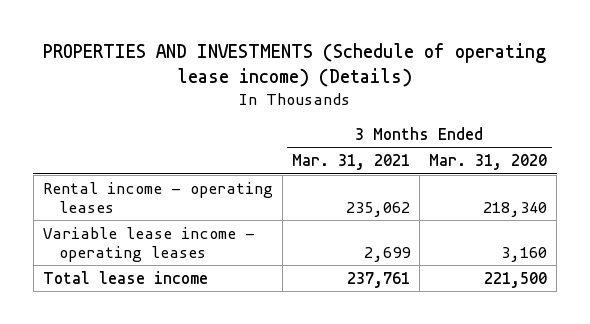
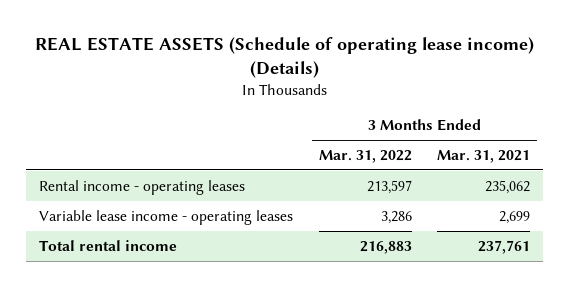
- PROPERTIES AND INVESTMENTS (Schedule of operating lease income) (Details)
+ REAL ESTATE ASSETS (Schedule of operating lease income) (Details)
- | 3 Months Ended Mar. 31, 2021 | 3 Months Ended Mar. 31, 2020
+ | 3 Months Ended Mar. 31, 2022 | 3 Months Ended Mar. 31, 2021
- Total lease income | 237,761 | 221,500
+ Total rental income | 216,883 | 237,761

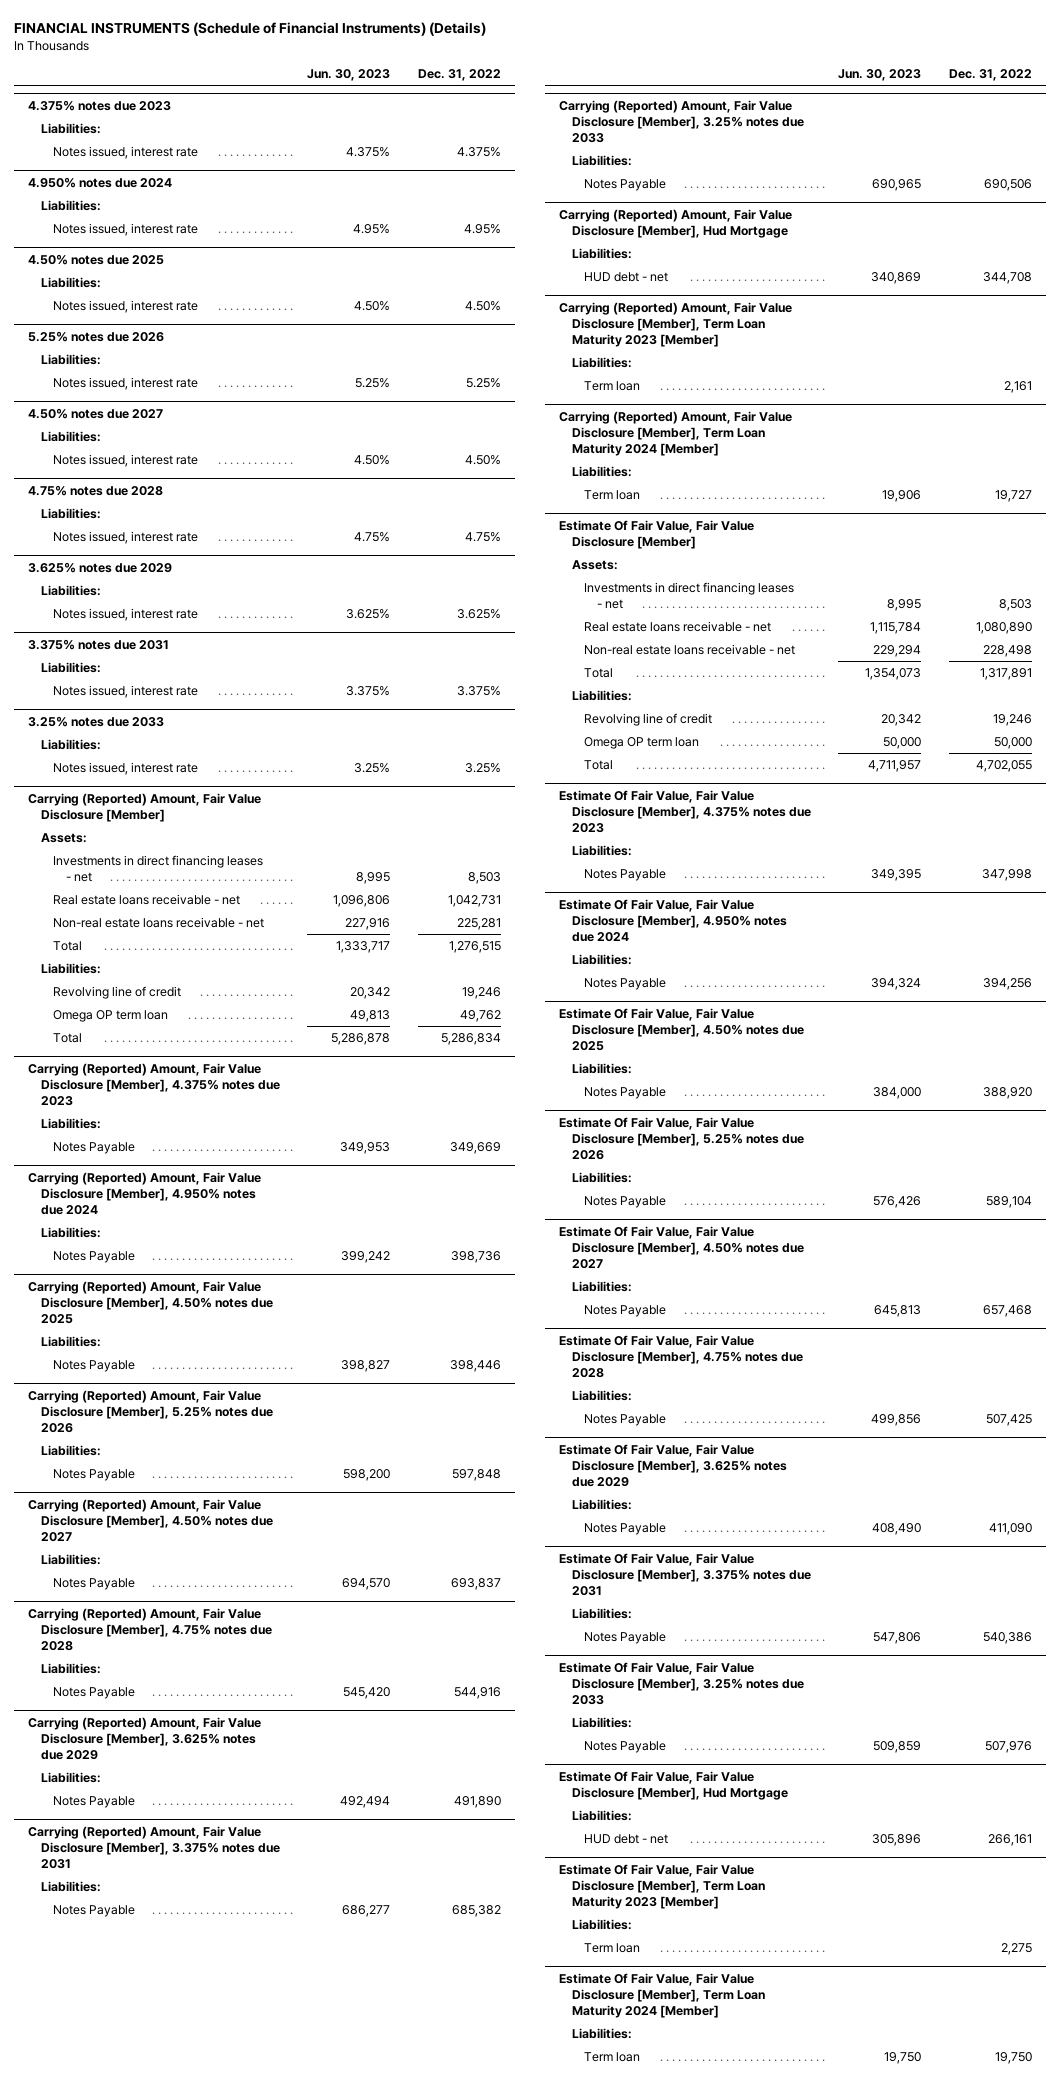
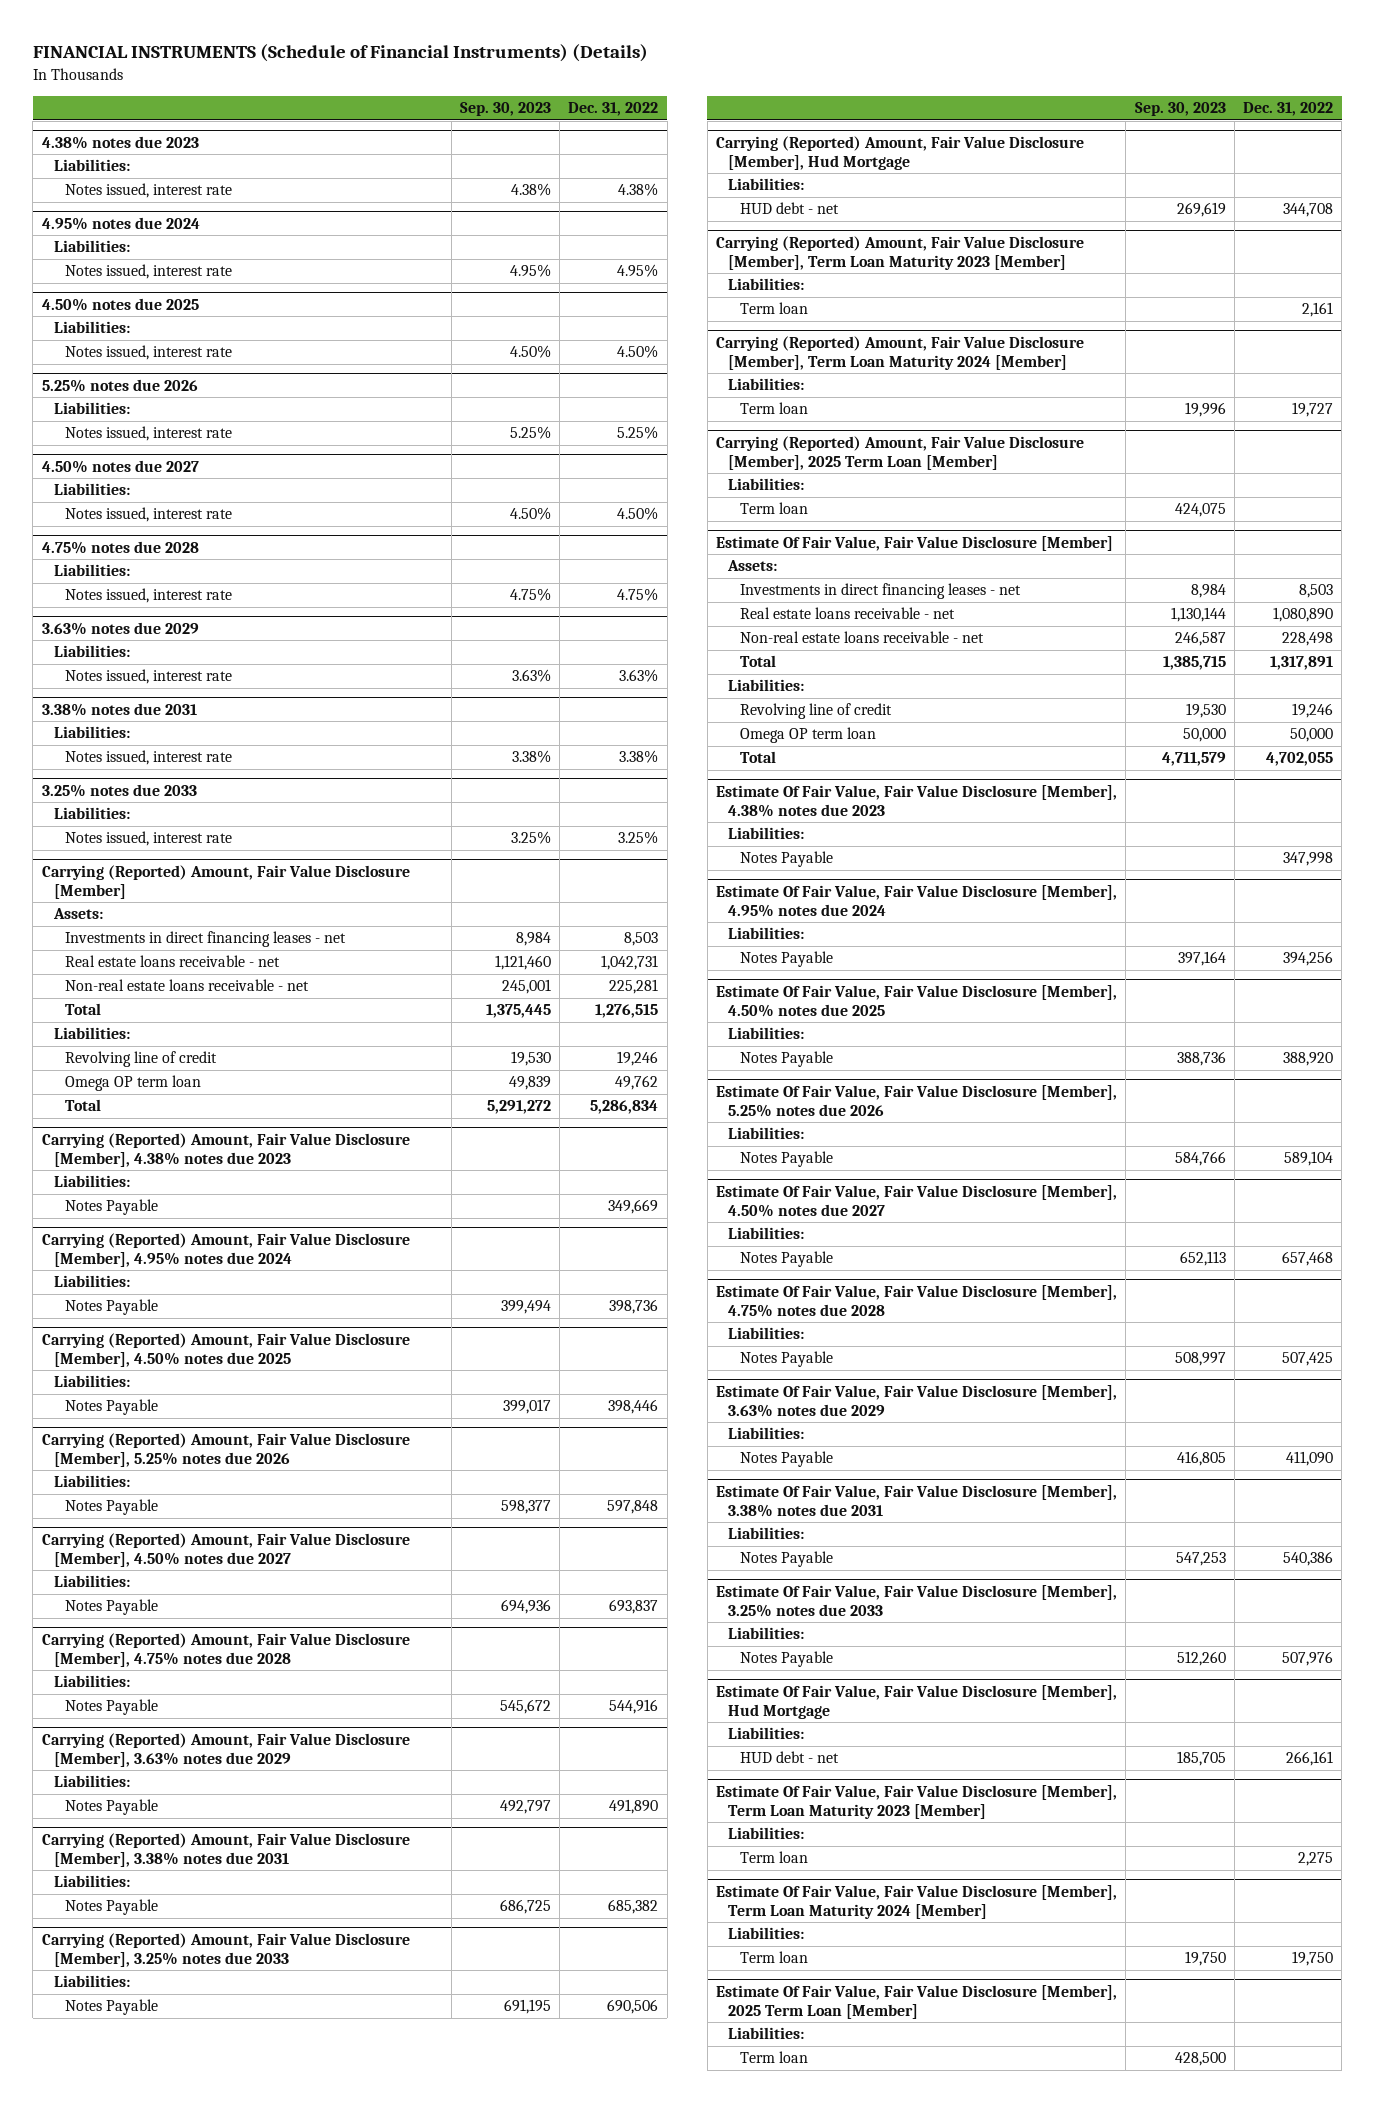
- | Jun. 30, 2023 | Dec. 31, 2022
+ | Sep. 30, 2023 | Dec. 31, 2022
- 4.375% notes due 2023
+ 4.38% notes due 2023
- Notes issued, interest rate | 4.375% | 4.375%
- 4.950% notes due 2024
+ Notes issued, interest rate | 4.38% | 4.38%
+ 4.95% notes due 2024
- 3.625% notes due 2029
+ 3.63% notes due 2029
- Notes issued, interest rate | 3.625% | 3.625%
- 3.375% notes due 2031
+ Notes issued, interest rate | 3.63% | 3.63%
+ 3.38% notes due 2031
- Notes issued, interest rate | 3.375% | 3.375%
+ Notes issued, interest rate | 3.38% | 3.38%
- Carrying (Reported) Amount, Fair Value Disclosure [Member], 4.375% notes due 2023
+ Carrying (Reported) Amount, Fair Value Disclosure [Member], 4.38% notes due 2023
- Carrying (Reported) Amount, Fair Value Disclosure [Member], 4.950% notes due 2024
+ Carrying (Reported) Amount, Fair Value Disclosure [Member], 4.95% notes due 2024
- Carrying (Reported) Amount, Fair Value Disclosure [Member], 3.625% notes due 2029
+ Carrying (Reported) Amount, Fair Value Disclosure [Member], 3.63% notes due 2029
- Carrying (Reported) Amount, Fair Value Disclosure [Member], 3.375% notes due 2031
+ Carrying (Reported) Amount, Fair Value Disclosure [Member], 3.38% notes due 2031
+ Carrying (Reported) Amount, Fair Value Disclosure [Member], 2025 Term Loan [Member]
+ Liabilities:
+ Term loan | 424,075 |
- Estimate Of Fair Value, Fair Value Disclosure [Member], 4.375% notes due 2023
+ Estimate Of Fair Value, Fair Value Disclosure [Member], 4.38% notes due 2023
- Estimate Of Fair Value, Fair Value Disclosure [Member], 4.950% notes due 2024
+ Estimate Of Fair Value, Fair Value Disclosure [Member], 4.95% notes due 2024
- Estimate Of Fair Value, Fair Value Disclosure [Member], 3.625% notes due 2029
+ Estimate Of Fair Value, Fair Value Disclosure [Member], 3.63% notes due 2029
- Estimate Of Fair Value, Fair Value Disclosure [Member], 3.375% notes due 2031
+ Estimate Of Fair Value, Fair Value Disclosure [Member], 3.38% notes due 2031
+ Estimate Of Fair Value, Fair Value Disclosure [Member], 2025 Term Loan [Member]
+ Liabilities:
+ Term loan | 428,500 |

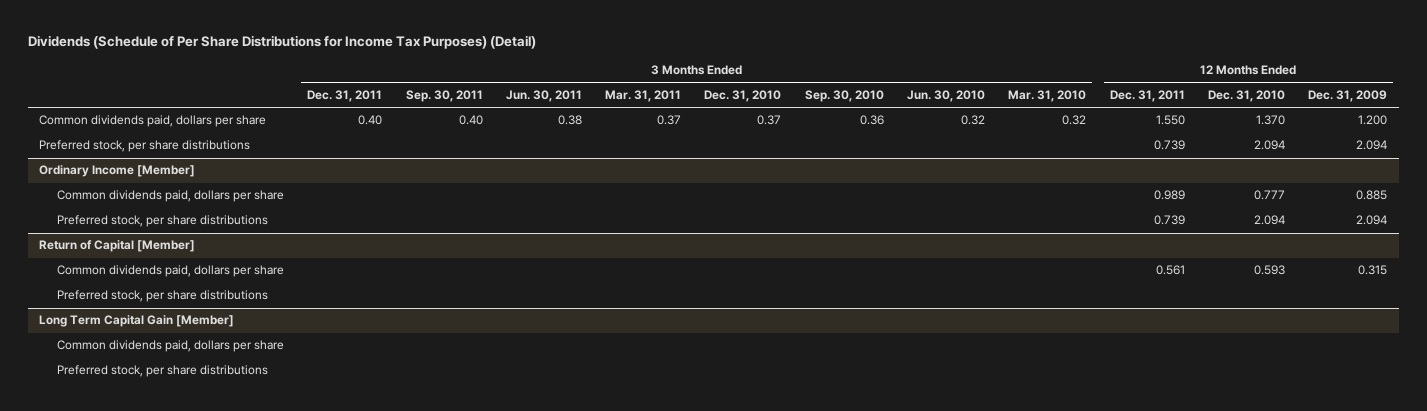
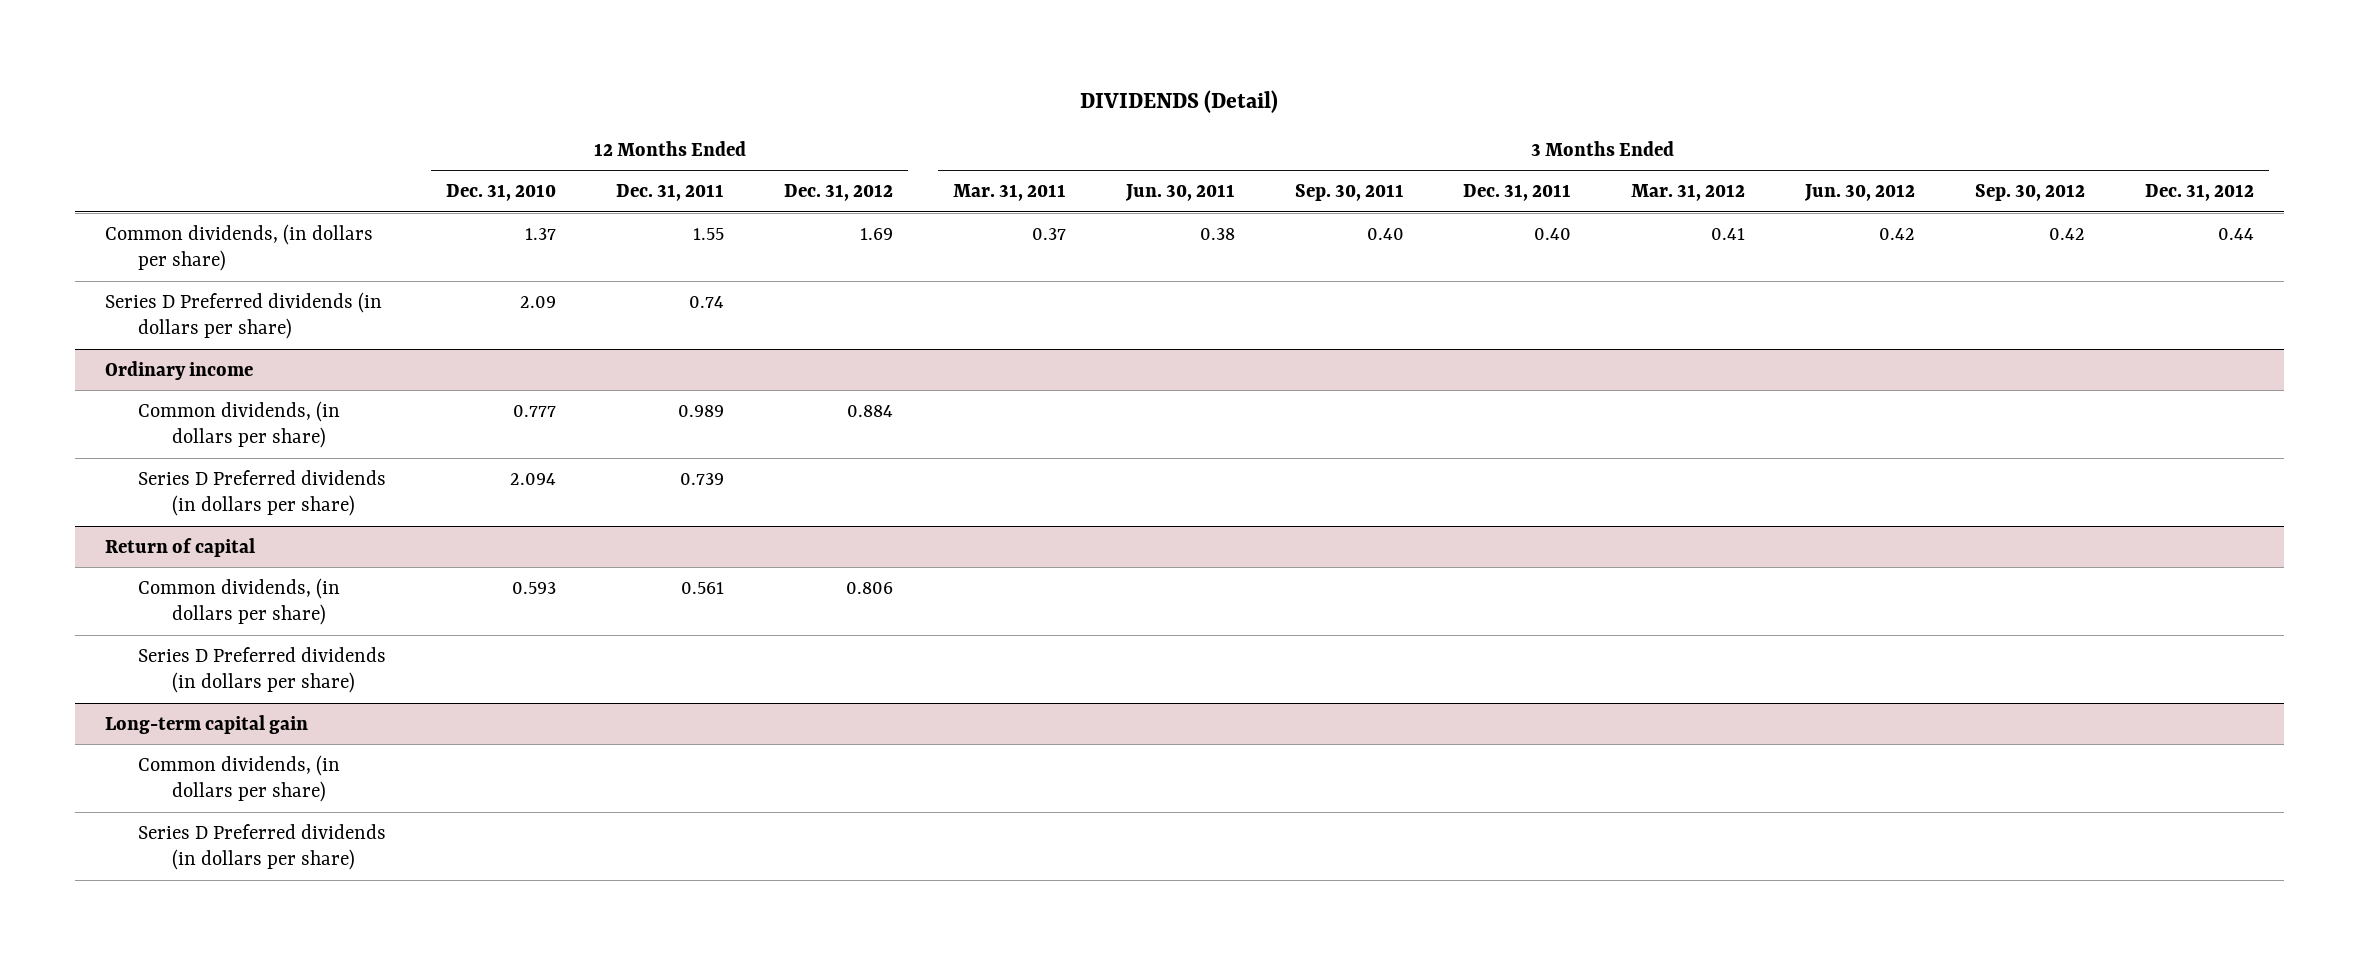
- Dividends (Schedule of Per Share Distributions for Income Tax Purposes) (Detail)
+ DIVIDENDS (Detail)
- | 3 Months Ended Dec. 31, 2011 | 3 Months Ended Sep. 30, 2011 | 3 Months Ended Jun. 30, 2011 | 3 Months Ended Mar. 31, 2011 | 3 Months Ended Dec. 31, 2010 | 3 Months Ended Sep. 30, 2010 | 3 Months Ended Jun. 30, 2010 | 3 Months Ended Mar. 31, 2010 | 12 Months Ended Dec. 31, 2011 | 12 Months Ended Dec. 31, 2010 | 12 Months Ended Dec. 31, 2009
+ | 12 Months Ended Dec. 31, 2010 | 12 Months Ended Dec. 31, 2011 | 12 Months Ended Dec. 31, 2012 | 3 Months Ended Mar. 31, 2011 | 3 Months Ended Jun. 30, 2011 | 3 Months Ended Sep. 30, 2011 | 3 Months Ended Dec. 31, 2011 | 3 Months Ended Mar. 31, 2012 | 3 Months Ended Jun. 30, 2012 | 3 Months Ended Sep. 30, 2012 | 3 Months Ended Dec. 31, 2012
- Common dividends paid, dollars per share | 0.40 | 0.40 | 0.38 | 0.37 | 0.37 | 0.36 | 0.32 | 0.32 | 1.550 | 1.370 | 1.200
- Preferred stock, per share distributions | | | | | | | | | 0.739 | 2.094 | 2.094
- Ordinary Income [Member]
- Common dividends paid, dollars per share | | | | | | | | | 0.989 | 0.777 | 0.885
- Preferred stock, per share distributions | | | | | | | | | 0.739 | 2.094 | 2.094
- Return of Capital [Member]
- Common dividends paid, dollars per share | | | | | | | | | 0.561 | 0.593 | 0.315
- Preferred stock, per share distributions
- Long Term Capital Gain [Member]
- Common dividends paid, dollars per share
- Preferred stock, per share distributions
+ Common dividends, (in dollars per share) | 1.37 | 1.55 | 1.69 | 0.37 | 0.38 | 0.40 | 0.40 | 0.41 | 0.42 | 0.42 | 0.44
+ Series D Preferred dividends (in dollars per share) | 2.09 | 0.74 | | | | | | | | |
+ Ordinary income
+ Common dividends, (in dollars per share) | 0.777 | 0.989 | 0.884 | | | | | | | |
+ Series D Preferred dividends (in dollars per share) | 2.094 | 0.739 | | | | | | | | |
+ Return of capital
+ Common dividends, (in dollars per share) | 0.593 | 0.561 | 0.806 | | | | | | | |
+ Series D Preferred dividends (in dollars per share)
+ Long-term capital gain
+ Common dividends, (in dollars per share)
+ Series D Preferred dividends (in dollars per share)

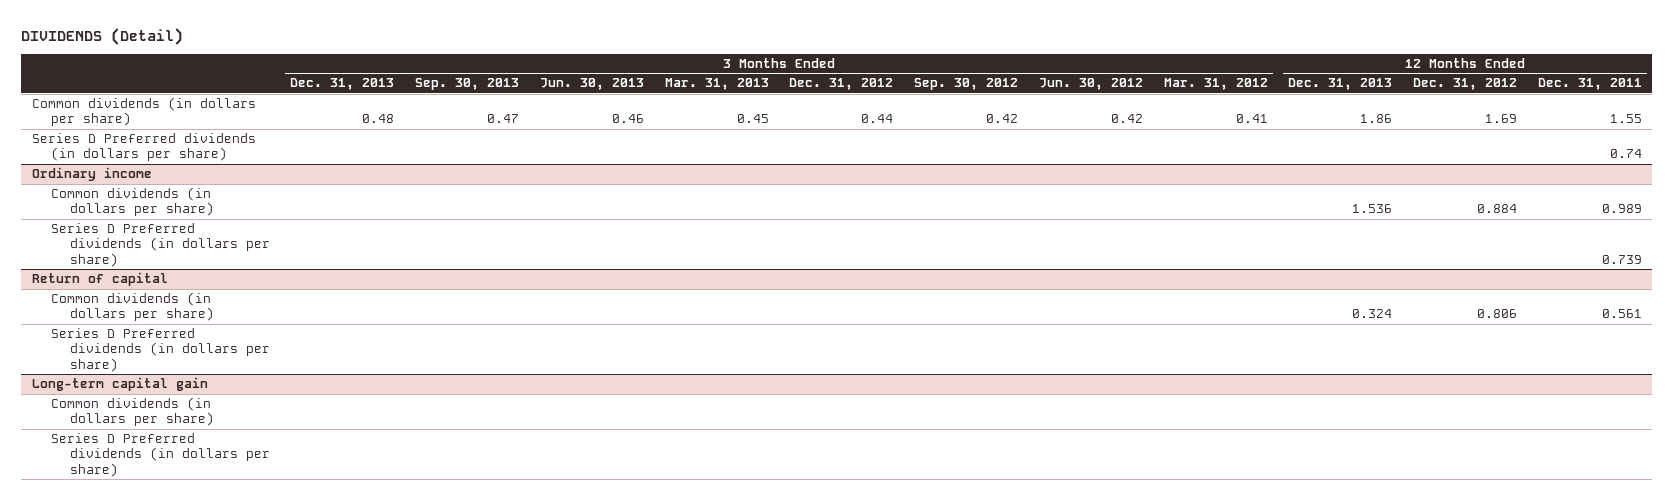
- | 12 Months Ended Dec. 31, 2010 | 12 Months Ended Dec. 31, 2011 | 12 Months Ended Dec. 31, 2012 | 3 Months Ended Mar. 31, 2011 | 3 Months Ended Jun. 30, 2011 | 3 Months Ended Sep. 30, 2011 | 3 Months Ended Dec. 31, 2011 | 3 Months Ended Mar. 31, 2012 | 3 Months Ended Jun. 30, 2012 | 3 Months Ended Sep. 30, 2012 | 3 Months Ended Dec. 31, 2012
+ | 3 Months Ended Dec. 31, 2013 | 3 Months Ended Sep. 30, 2013 | 3 Months Ended Jun. 30, 2013 | 3 Months Ended Mar. 31, 2013 | 3 Months Ended Dec. 31, 2012 | 3 Months Ended Sep. 30, 2012 | 3 Months Ended Jun. 30, 2012 | 3 Months Ended Mar. 31, 2012 | 12 Months Ended Dec. 31, 2013 | 12 Months Ended Dec. 31, 2012 | 12 Months Ended Dec. 31, 2011
- Common dividends, (in dollars per share) | 1.37 | 1.55 | 1.69 | 0.37 | 0.38 | 0.40 | 0.40 | 0.41 | 0.42 | 0.42 | 0.44
+ Common dividends (in dollars per share) | 0.48 | 0.47 | 0.46 | 0.45 | 0.44 | 0.42 | 0.42 | 0.41 | 1.86 | 1.69 | 1.55
@ Ordinary income
- Common dividends, (in dollars per share) | 0.777 | 0.989 | 0.884 | | | | | | | |
+ Common dividends (in dollars per share) | | | | | | | | | 1.536 | 0.884 | 0.989
@ Return of capital
- Common dividends, (in dollars per share) | 0.593 | 0.561 | 0.806 | | | | | | | |
+ Common dividends (in dollars per share) | | | | | | | | | 0.324 | 0.806 | 0.561
@ Long-term capital gain
- Common dividends, (in dollars per share)
+ Common dividends (in dollars per share)

